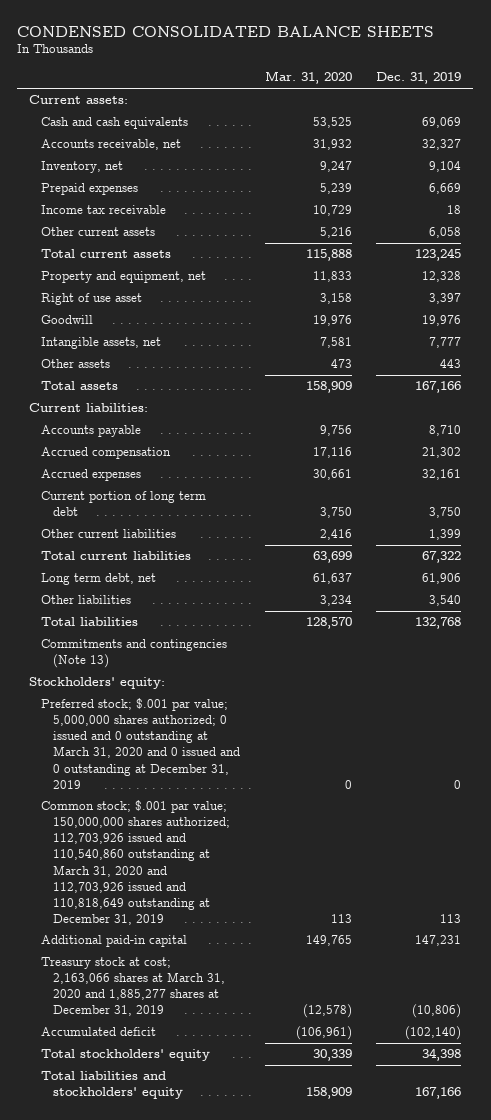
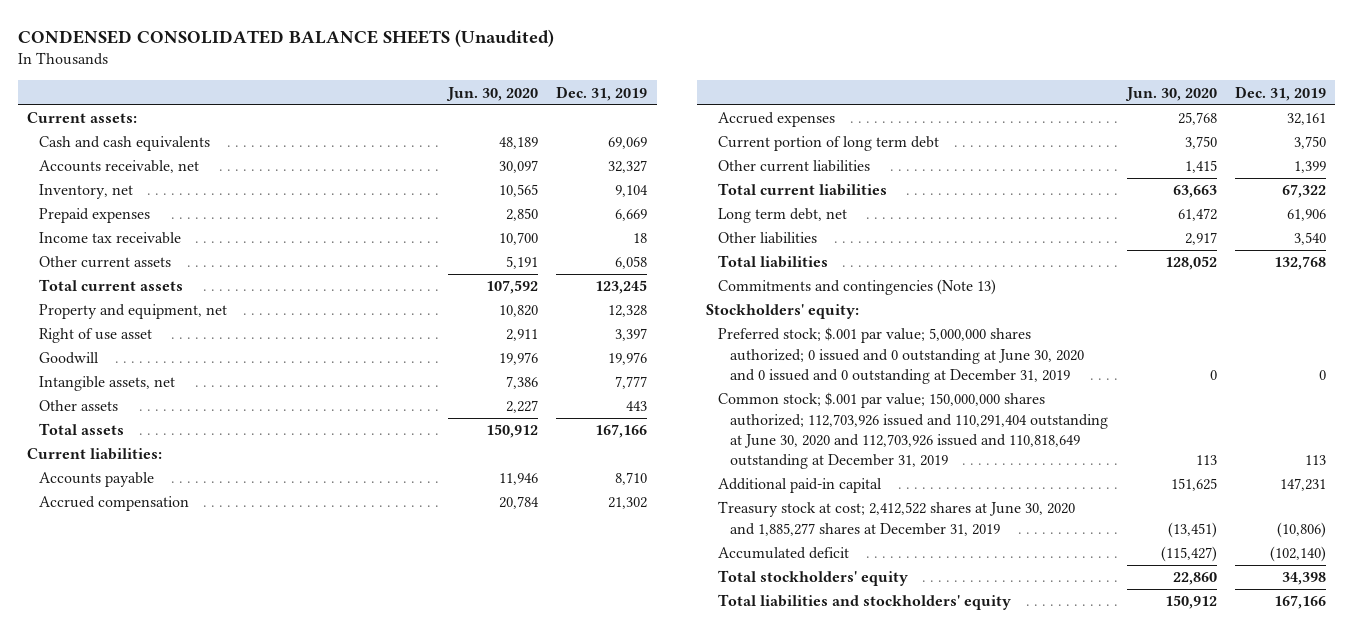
- CONDENSED CONSOLIDATED BALANCE SHEETS
+ CONDENSED CONSOLIDATED BALANCE SHEETS (Unaudited)
- | Mar. 31, 2020 | Dec. 31, 2019
+ | Jun. 30, 2020 | Dec. 31, 2019
- Preferred stock; $.001 par value; 5,000,000 shares authorized; 0 issued and 0 outstanding at March 31, 2020 and 0 issued and 0 outstanding at December 31, 2019 | 0 | 0
- Common stock; $.001 par value; 150,000,000 shares authorized; 112,703,926 issued and 110,540,860 outstanding at March 31, 2020 and 112,703,926 issued and 110,818,649 outstanding at December 31, 2019 | 113 | 113
+ Preferred stock; $.001 par value; 5,000,000 shares authorized; 0 issued and 0 outstanding at June 30, 2020 and 0 issued and 0 outstanding at December 31, 2019 | 0 | 0
+ Common stock; $.001 par value; 150,000,000 shares authorized; 112,703,926 issued and 110,291,404 outstanding at June 30, 2020 and 112,703,926 issued and 110,818,649 outstanding at December 31, 2019 | 113 | 113
- Treasury stock at cost; 2,163,066 shares at March 31, 2020 and 1,885,277 shares at December 31, 2019 | (12,578) | (10,806)
+ Treasury stock at cost; 2,412,522 shares at June 30, 2020 and 1,885,277 shares at December 31, 2019 | (13,451) | (10,806)

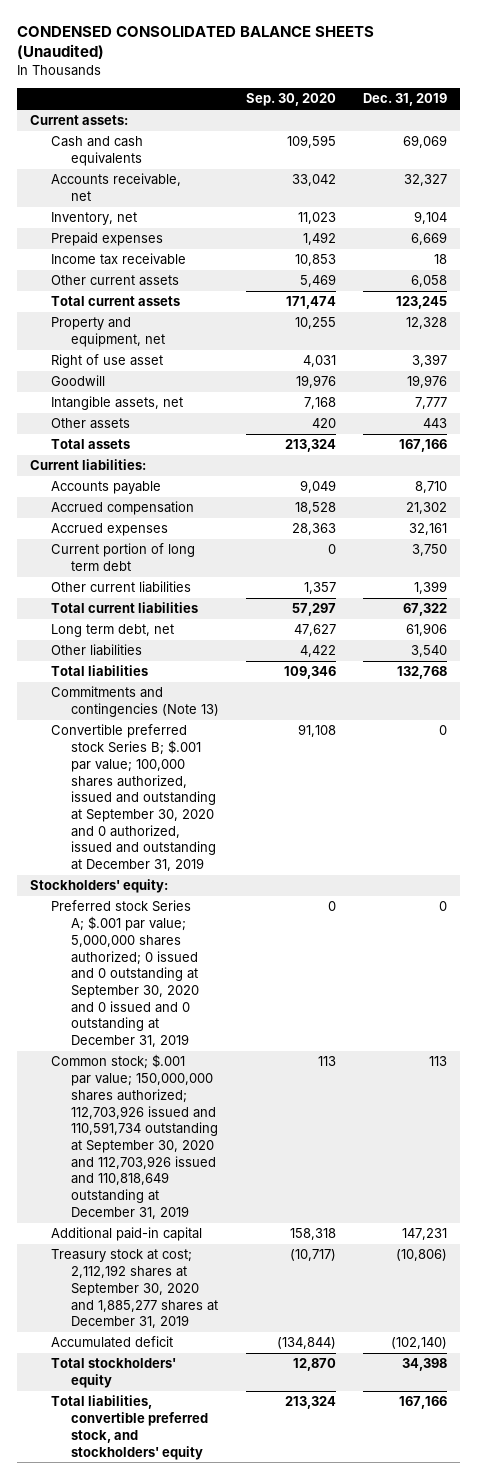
- | Jun. 30, 2020 | Dec. 31, 2019
+ | Sep. 30, 2020 | Dec. 31, 2019
+ Convertible preferred stock Series B; $.001 par value; 100,000 shares authorized, issued and outstanding at September 30, 2020 and 0 authorized, issued and outstanding at December 31, 2019 | 91,108 | 0
- Preferred stock; $.001 par value; 5,000,000 shares authorized; 0 issued and 0 outstanding at June 30, 2020 and 0 issued and 0 outstanding at December 31, 2019 | 0 | 0
- Common stock; $.001 par value; 150,000,000 shares authorized; 112,703,926 issued and 110,291,404 outstanding at June 30, 2020 and 112,703,926 issued and 110,818,649 outstanding at December 31, 2019 | 113 | 113
+ Preferred stock Series A; $.001 par value; 5,000,000 shares authorized; 0 issued and 0 outstanding at September 30, 2020 and 0 issued and 0 outstanding at December 31, 2019 | 0 | 0
+ Common stock; $.001 par value; 150,000,000 shares authorized; 112,703,926 issued and 110,591,734 outstanding at September 30, 2020 and 112,703,926 issued and 110,818,649 outstanding at December 31, 2019 | 113 | 113
- Treasury stock at cost; 2,412,522 shares at June 30, 2020 and 1,885,277 shares at December 31, 2019 | (13,451) | (10,806)
+ Treasury stock at cost; 2,112,192 shares at September 30, 2020 and 1,885,277 shares at December 31, 2019 | (10,717) | (10,806)
- Total liabilities and stockholders' equity | 150,912 | 167,166
+ Total liabilities, convertible preferred stock, and stockholders' equity | 213,324 | 167,166

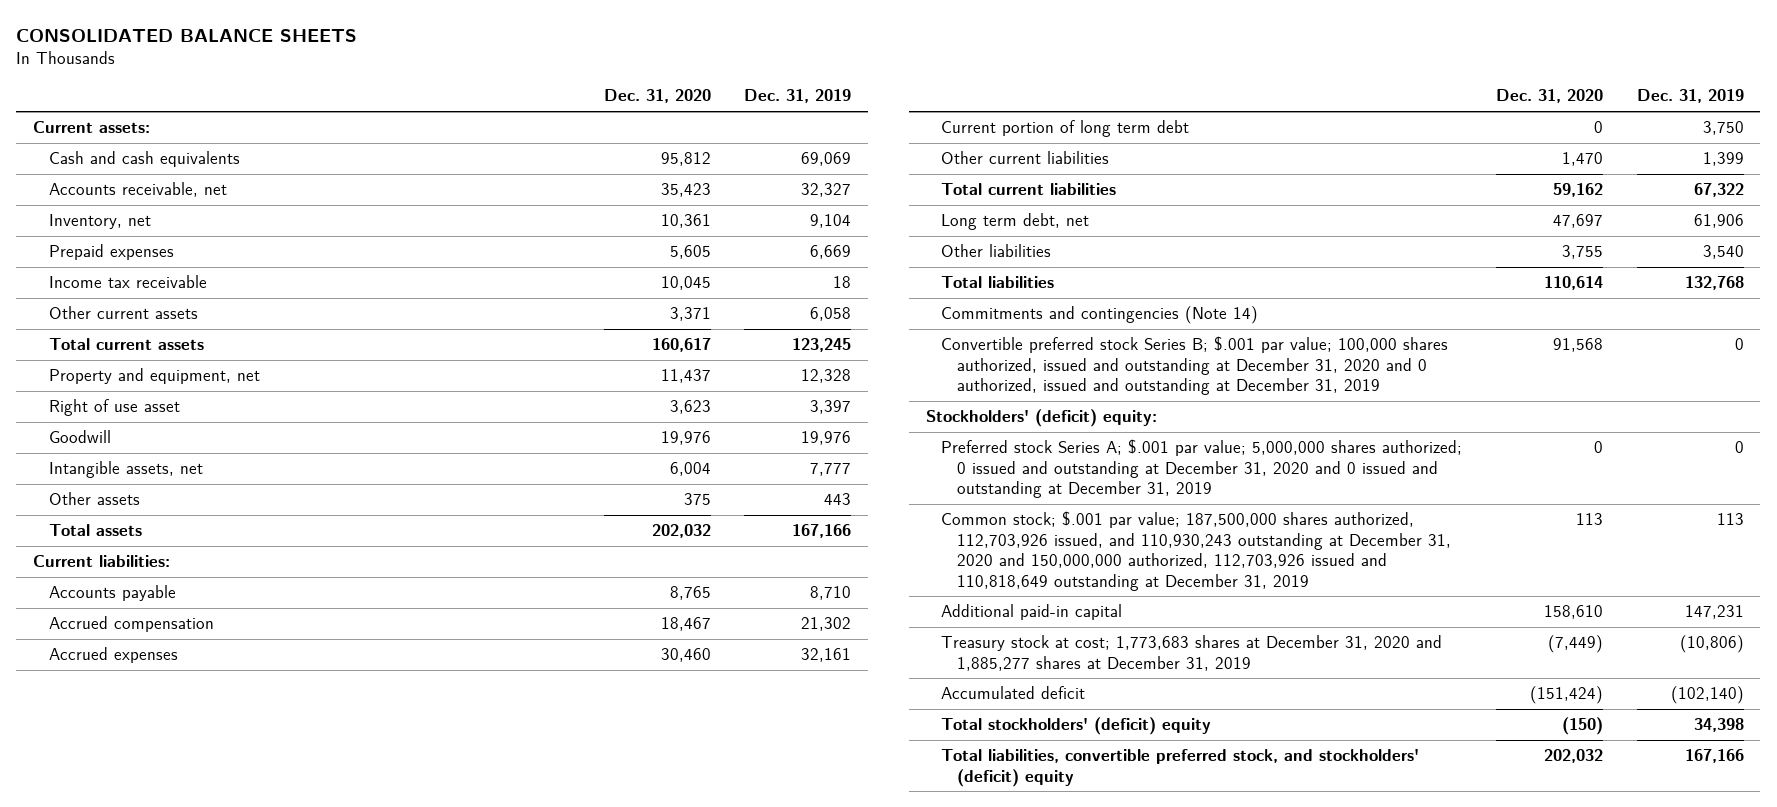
- CONDENSED CONSOLIDATED BALANCE SHEETS (Unaudited)
+ CONSOLIDATED BALANCE SHEETS
- | Sep. 30, 2020 | Dec. 31, 2019
+ | Dec. 31, 2020 | Dec. 31, 2019
- Commitments and contingencies (Note 13)
- Convertible preferred stock Series B; $.001 par value; 100,000 shares authorized, issued and outstanding at September 30, 2020 and 0 authorized, issued and outstanding at December 31, 2019 | 91,108 | 0
- Stockholders' equity:
- Preferred stock Series A; $.001 par value; 5,000,000 shares authorized; 0 issued and 0 outstanding at September 30, 2020 and 0 issued and 0 outstanding at December 31, 2019 | 0 | 0
- Common stock; $.001 par value; 150,000,000 shares authorized; 112,703,926 issued and 110,591,734 outstanding at September 30, 2020 and 112,703,926 issued and 110,818,649 outstanding at December 31, 2019 | 113 | 113
+ Commitments and contingencies (Note 14)
+ Convertible preferred stock Series B; $.001 par value; 100,000 shares authorized, issued and outstanding at December 31, 2020 and 0 authorized, issued and outstanding at December 31, 2019 | 91,568 | 0
+ Stockholders' (deficit) equity:
+ Preferred stock Series A; $.001 par value; 5,000,000 shares authorized; 0 issued and outstanding at December 31, 2020 and 0 issued and outstanding at December 31, 2019 | 0 | 0
+ Common stock; $.001 par value; 187,500,000 shares authorized, 112,703,926 issued, and 110,930,243 outstanding at December 31, 2020 and 150,000,000 authorized, 112,703,926 issued and 110,818,649 outstanding at December 31, 2019 | 113 | 113
- Treasury stock at cost; 2,112,192 shares at September 30, 2020 and 1,885,277 shares at December 31, 2019 | (10,717) | (10,806)
+ Treasury stock at cost; 1,773,683 shares at December 31, 2020 and 1,885,277 shares at December 31, 2019 | (7,449) | (10,806)
- Total stockholders' equity | 12,870 | 34,398
- Total liabilities, convertible preferred stock, and stockholders' equity | 213,324 | 167,166
+ Total stockholders' (deficit) equity | (150) | 34,398
+ Total liabilities, convertible preferred stock, and stockholders' (deficit) equity | 202,032 | 167,166

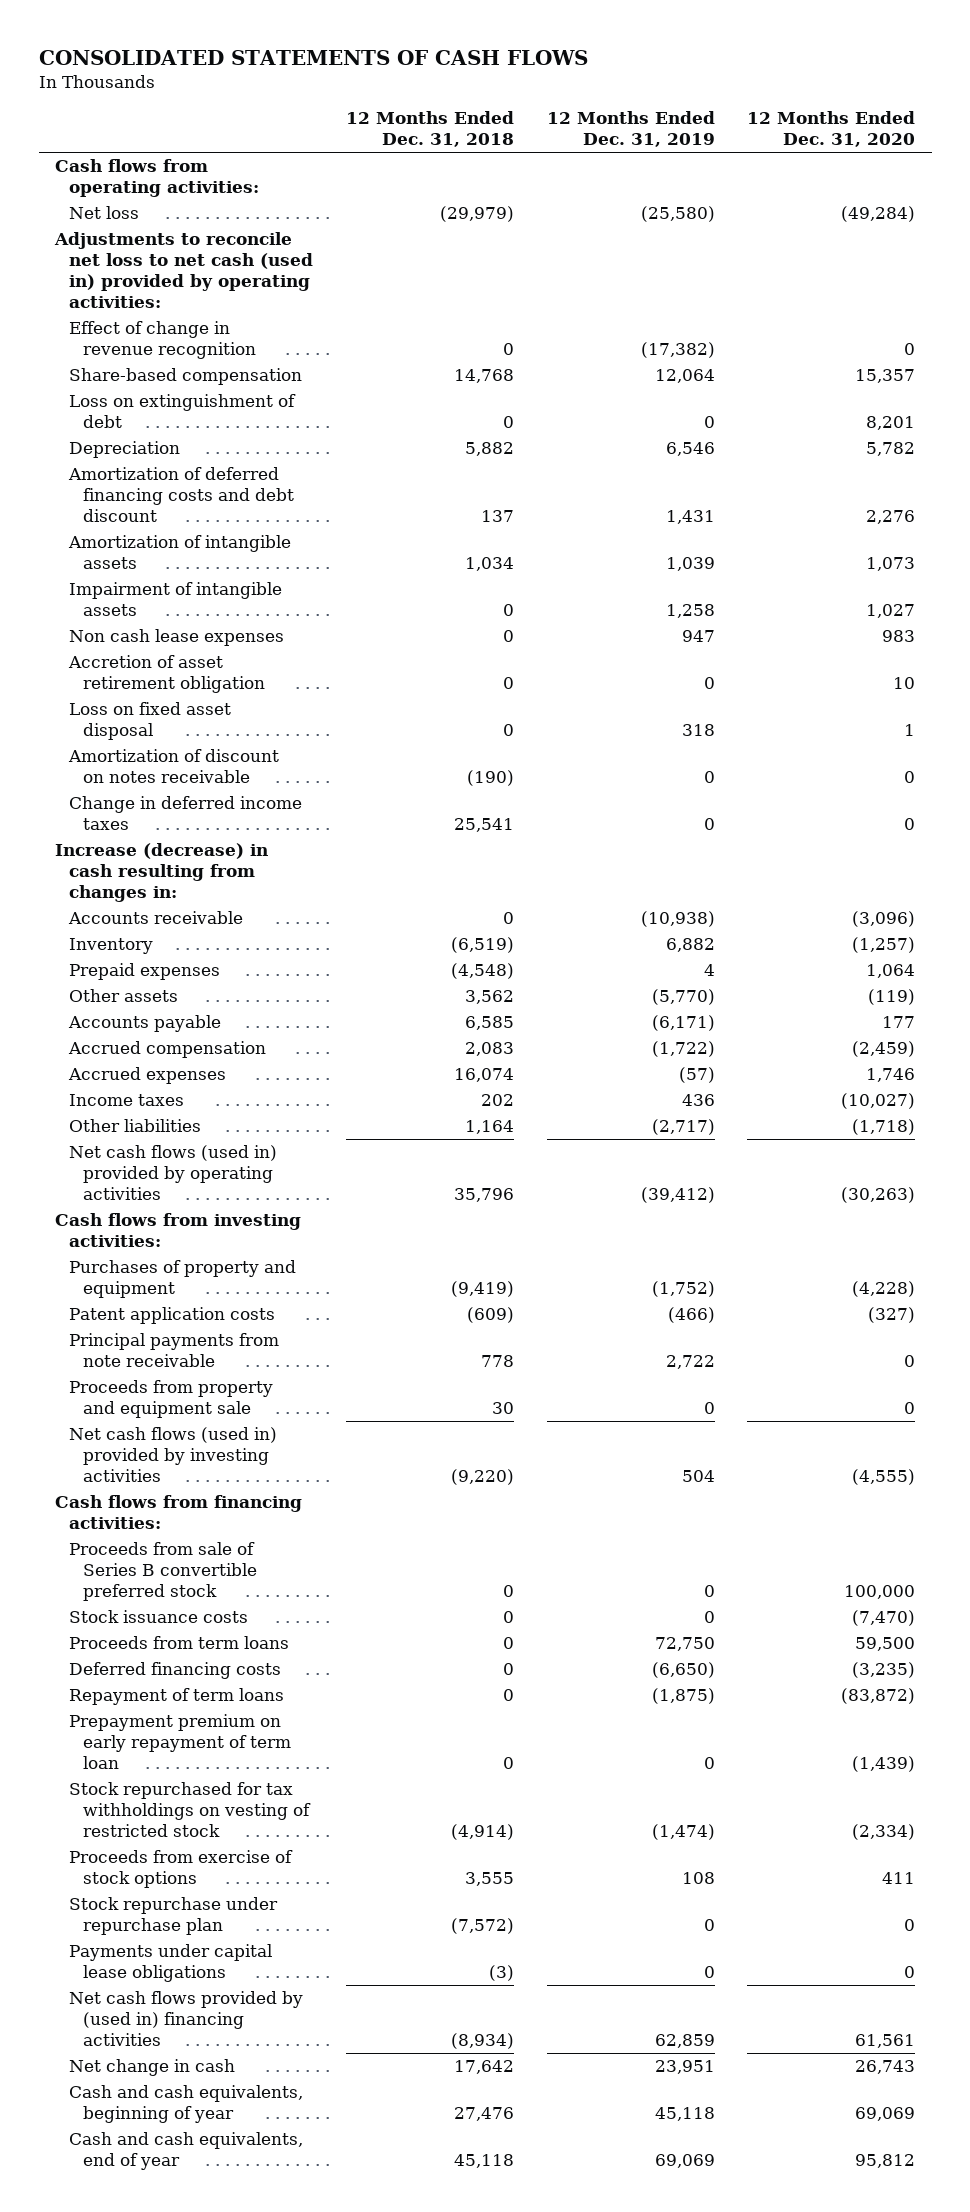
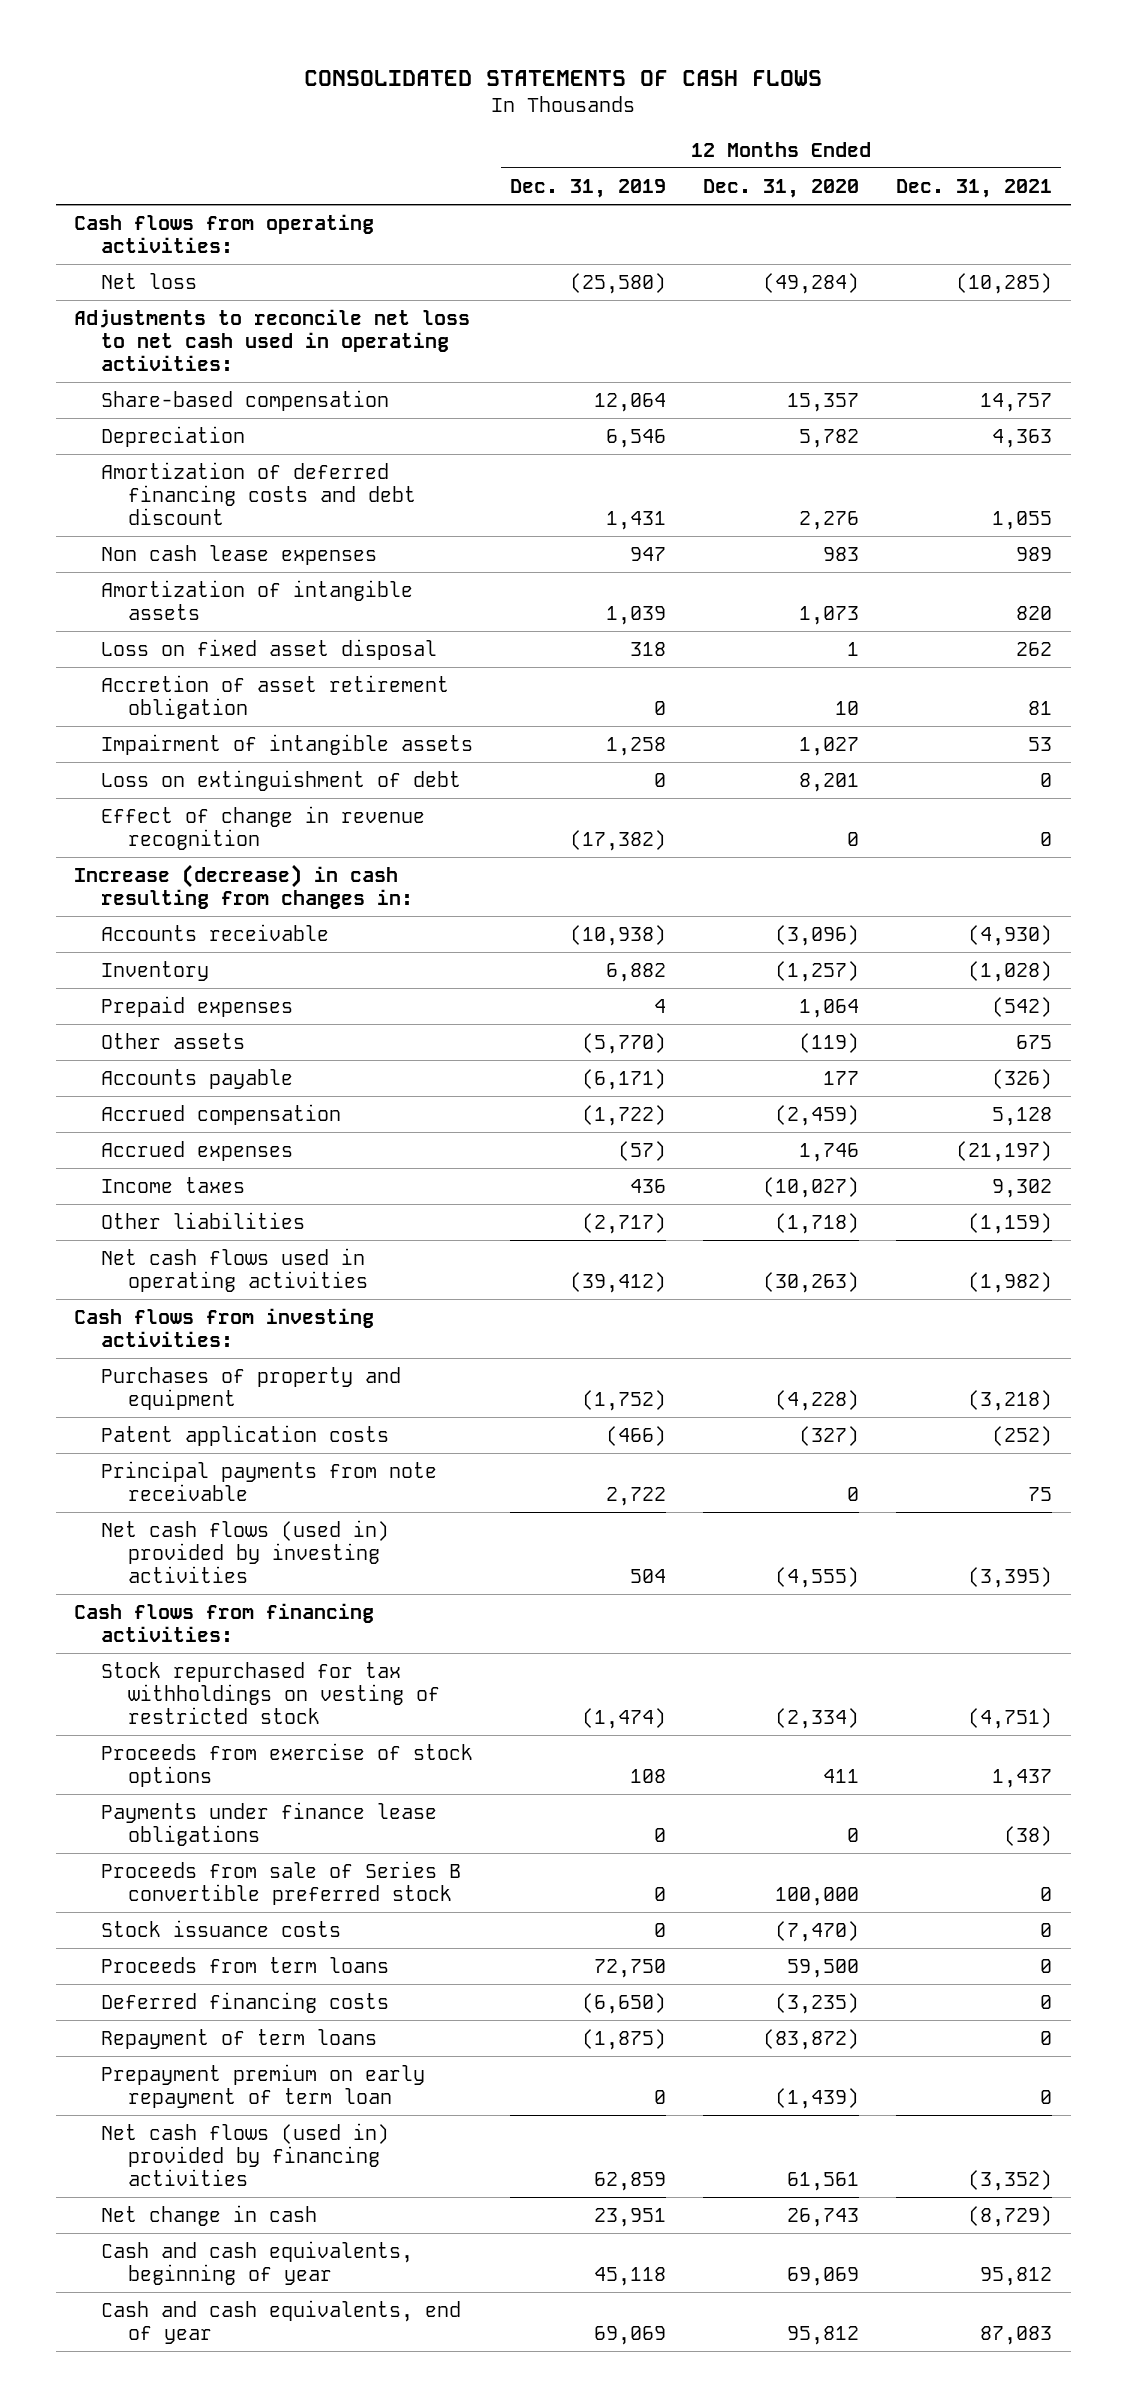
- | 12 Months Ended Dec. 31, 2018 | 12 Months Ended Dec. 31, 2019 | 12 Months Ended Dec. 31, 2020
+ | 12 Months Ended Dec. 31, 2019 | 12 Months Ended Dec. 31, 2020 | 12 Months Ended Dec. 31, 2021
- Adjustments to reconcile net loss to net cash (used in) provided by operating activities:
+ Adjustments to reconcile net loss to net cash used in operating activities:
moved down: Amortization of intangible assets | 1,039 | 1,073 | 820
- Amortization of discount on notes receivable | (190) | 0 | 0
- Change in deferred income taxes | 25,541 | 0 | 0
moved down: Accretion of asset retirement obligation | 0 | 10 | 81
moved down: Impairment of intangible assets | 1,258 | 1,027 | 53
moved down: Loss on extinguishment of debt | 0 | 8,201 | 0
moved down: Effect of change in revenue recognition | (17,382) | 0 | 0
- Net cash flows (used in) provided by operating activities | 35,796 | (39,412) | (30,263)
+ Net cash flows used in operating activities | (39,412) | (30,263) | (1,982)
- Proceeds from property and equipment sale | 30 | 0 | 0
moved up: Stock repurchased for tax withholdings on vesting of restricted stock | (1,474) | (2,334) | (4,751)
moved up: Proceeds from exercise of stock options | 108 | 411 | 1,437
+ Payments under finance lease obligations | 0 | 0 | (38)
- Stock repurchase under repurchase plan | (7,572) | 0 | 0
- Payments under capital lease obligations | (3) | 0 | 0
- Net cash flows provided by (used in) financing activities | (8,934) | 62,859 | 61,561
+ Net cash flows (used in) provided by financing activities | 62,859 | 61,561 | (3,352)

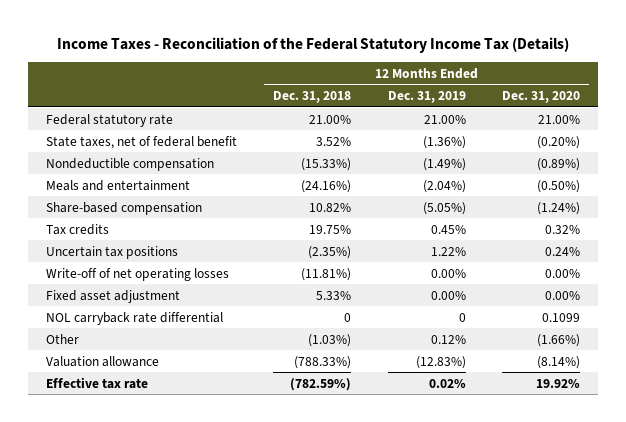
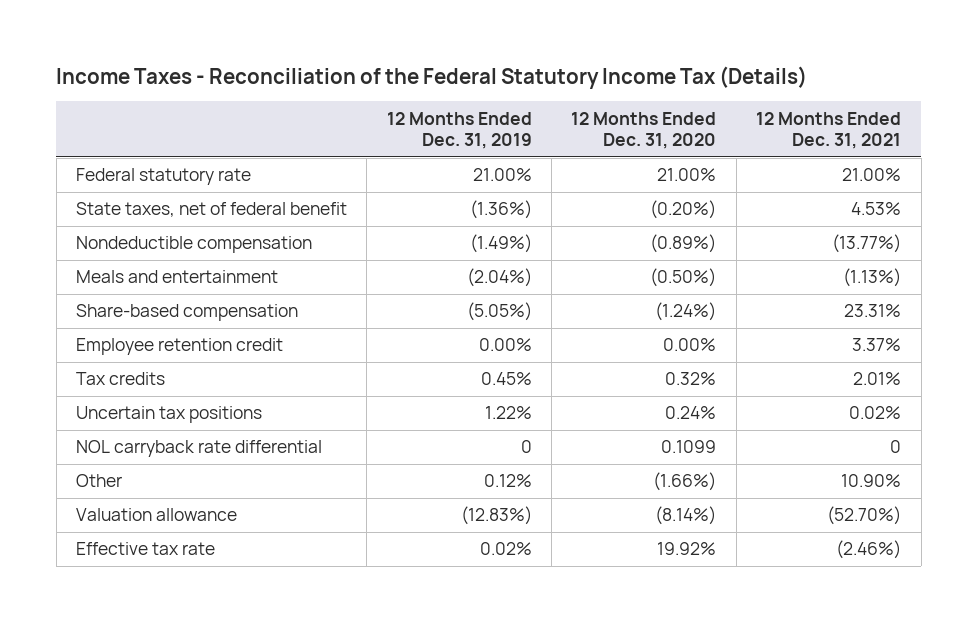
- | 12 Months Ended Dec. 31, 2018 | 12 Months Ended Dec. 31, 2019 | 12 Months Ended Dec. 31, 2020
+ | 12 Months Ended Dec. 31, 2019 | 12 Months Ended Dec. 31, 2020 | 12 Months Ended Dec. 31, 2021
+ Employee retention credit | 0.00% | 0.00% | 3.37%
- Write-off of net operating losses | (11.81%) | 0.00% | 0.00%
- Fixed asset adjustment | 5.33% | 0.00% | 0.00%

